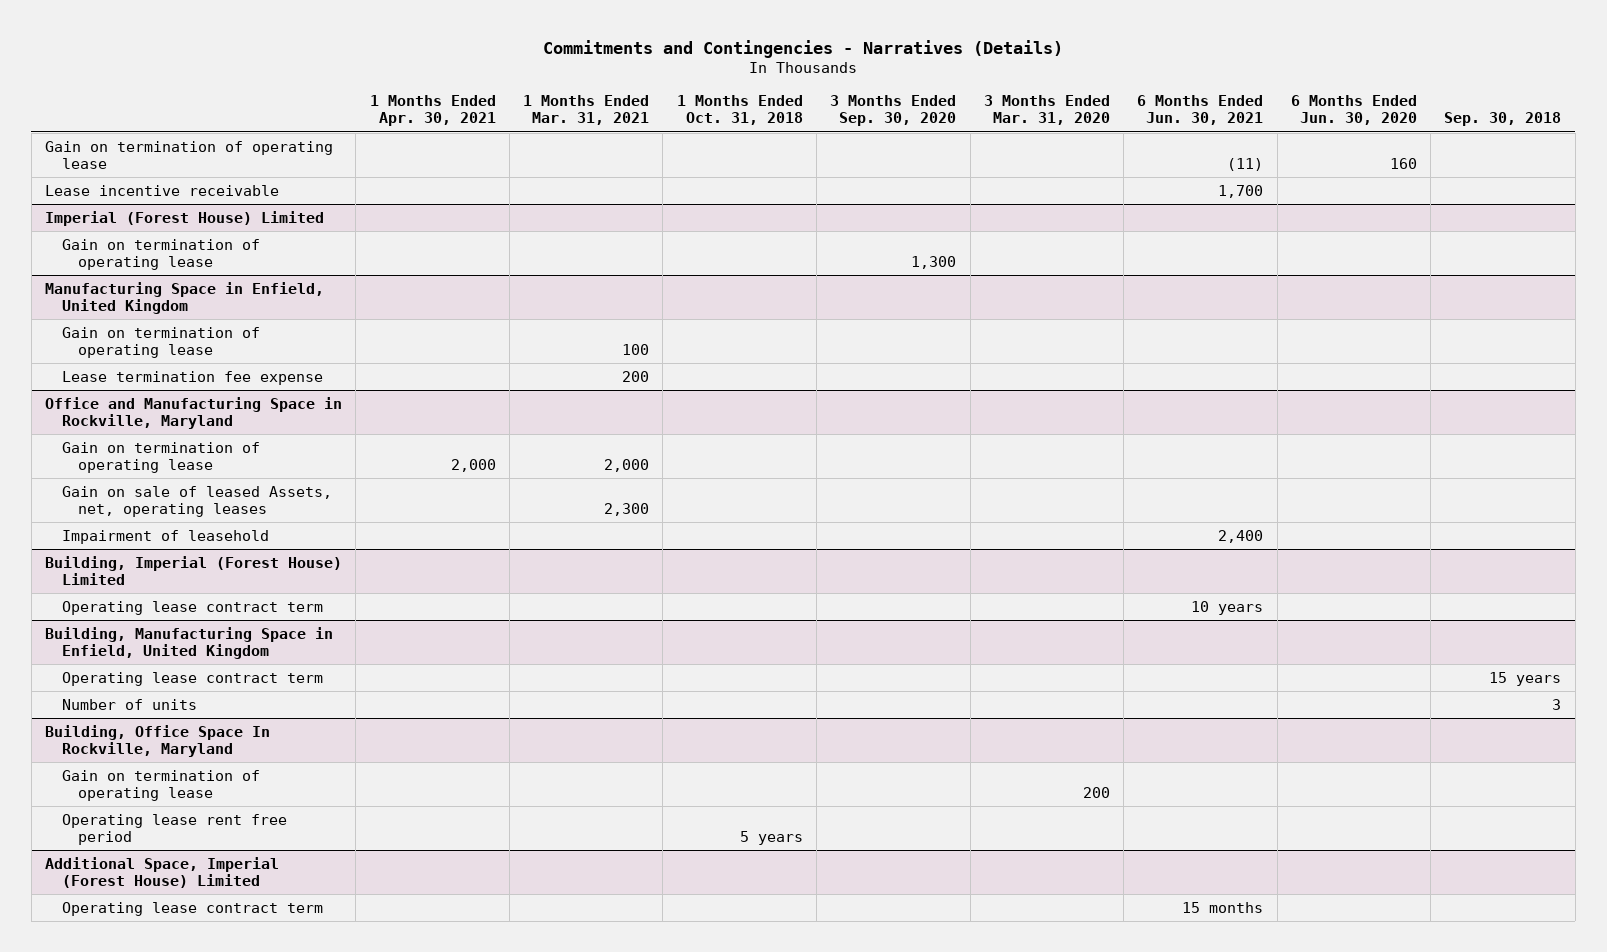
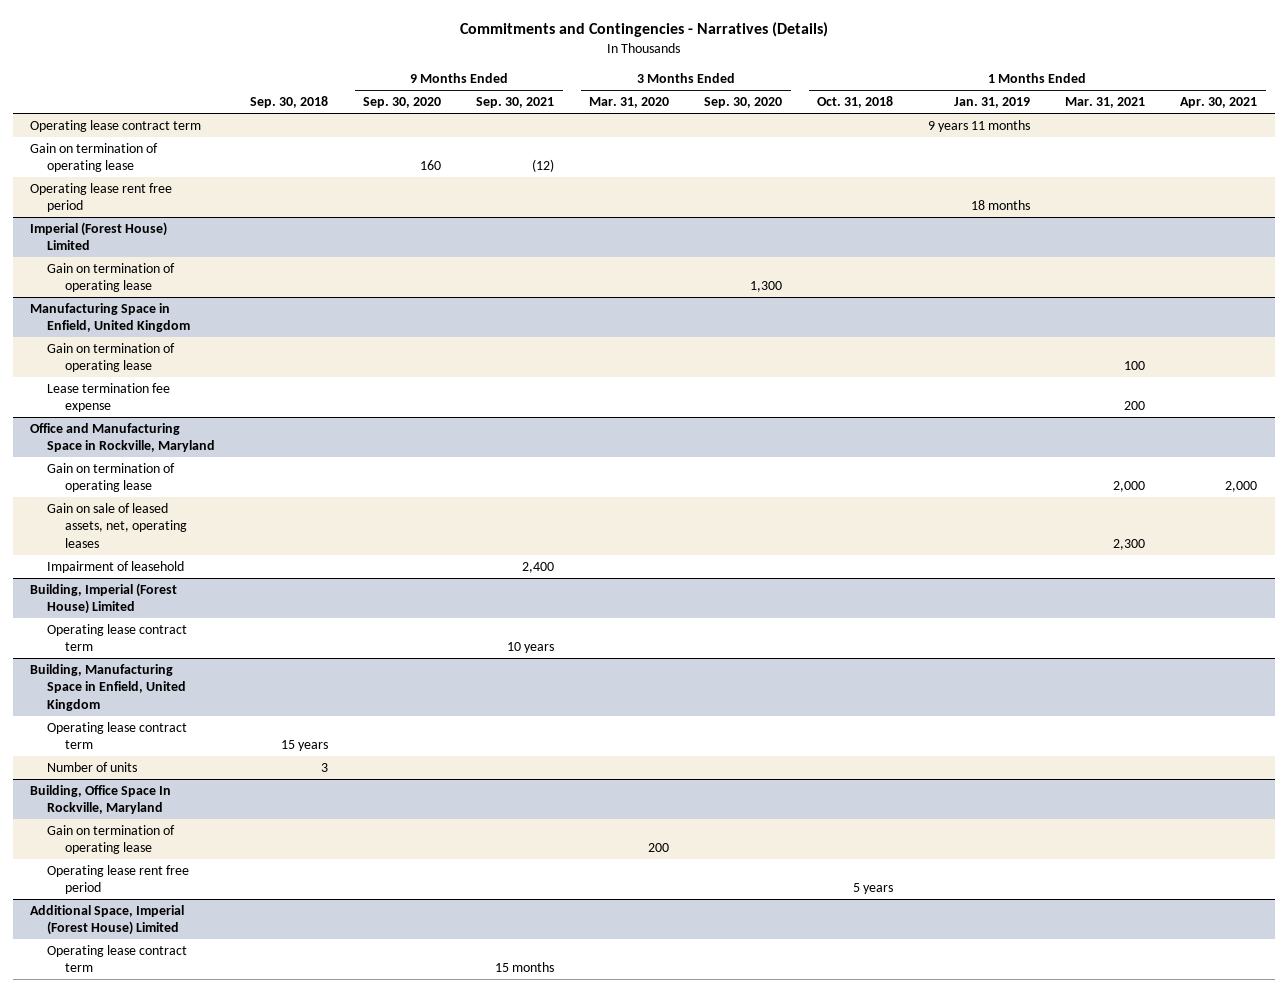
- | 1 Months Ended Apr. 30, 2021 | 1 Months Ended Mar. 31, 2021 | 1 Months Ended Oct. 31, 2018 | 3 Months Ended Sep. 30, 2020 | 3 Months Ended Mar. 31, 2020 | 6 Months Ended Jun. 30, 2021 | 6 Months Ended Jun. 30, 2020 | Sep. 30, 2018
+ | Sep. 30, 2018 | 9 Months Ended Sep. 30, 2020 | 9 Months Ended Sep. 30, 2021 | 3 Months Ended Mar. 31, 2020 | 3 Months Ended Sep. 30, 2020 | 1 Months Ended Oct. 31, 2018 | 1 Months Ended Jan. 31, 2019 | 1 Months Ended Mar. 31, 2021 | 1 Months Ended Apr. 30, 2021
+ Operating lease contract term | | | | | | | 9 years 11 months | |
- Lease incentive receivable | | | | | | 1,700 | |
+ Operating lease rent free period | | | | | | | 18 months | |
@ Office and Manufacturing Space in Rockville, Maryland
- Gain on sale of leased Assets, net, operating leases | | 2,300 | | | | | |
+ Gain on sale of leased assets, net, operating leases | | | | | | | | 2,300 |

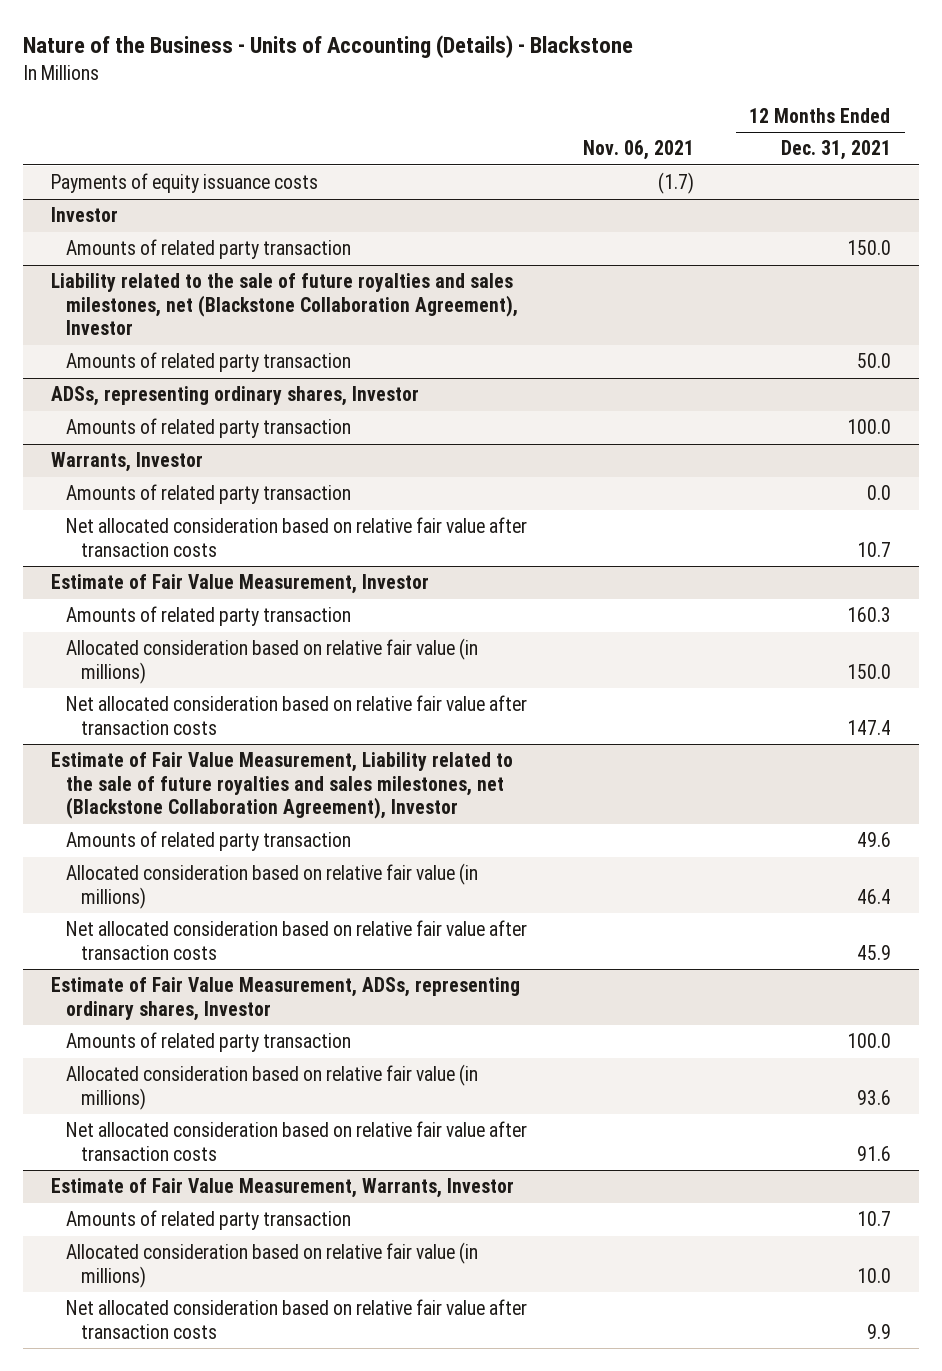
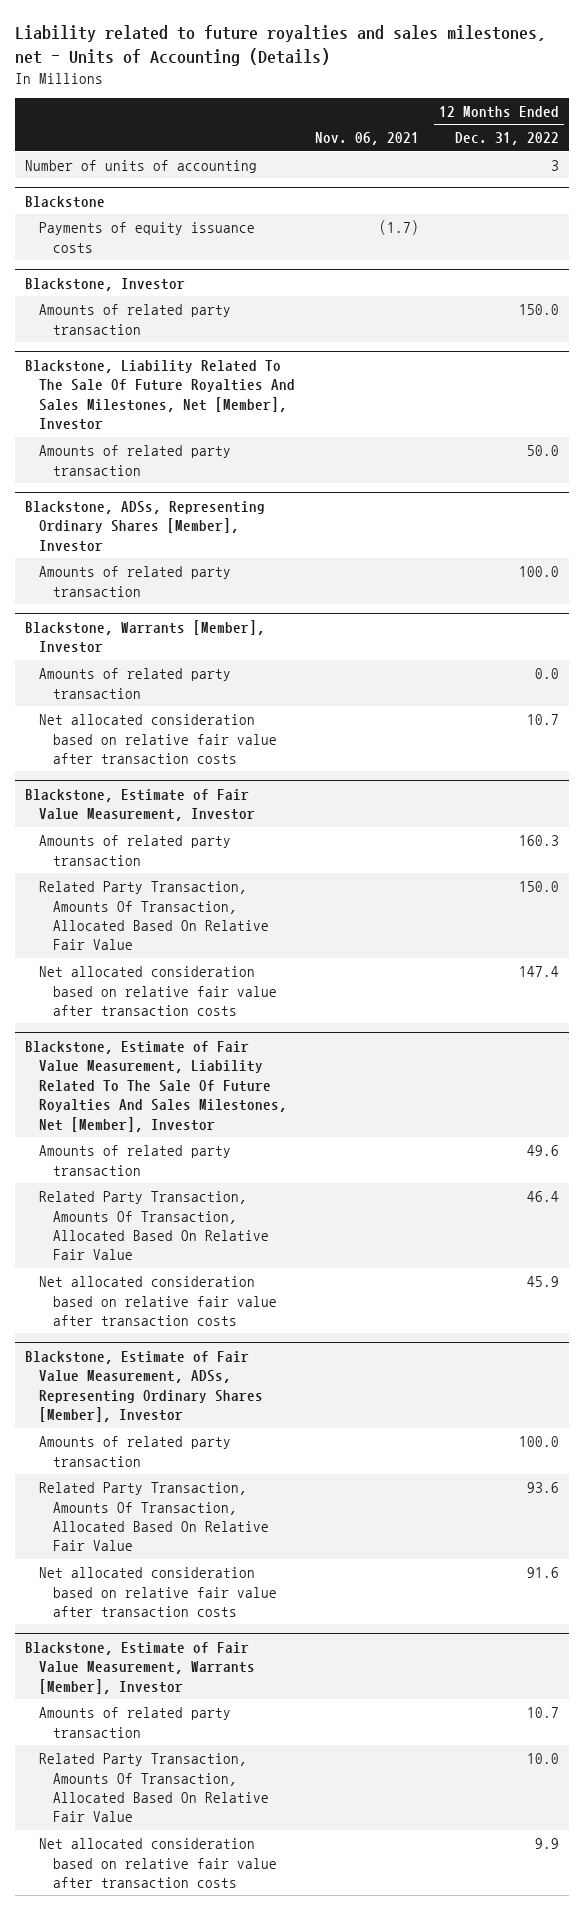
- Nature of the Business - Units of Accounting (Details) - Blackstone
+ Liability related to future royalties and sales milestones, net - Units of Accounting (Details)
- | Nov. 06, 2021 | 12 Months Ended Dec. 31, 2021
+ | Nov. 06, 2021 | 12 Months Ended Dec. 31, 2022
- Payments of equity issuance costs | (1.7) |
- Investor
- Amounts of related party transaction | | 150.0
- Liability related to the sale of future royalties and sales milestones, net (Blackstone Collaboration Agreement), Investor
+ Number of units of accounting | | 3
+ Blackstone
+ Payments of equity issuance costs | (1.7) |
+ Blackstone, Investor
+ Amounts of related party transaction | | 150.0
+ Blackstone, Liability Related To The Sale Of Future Royalties And Sales Milestones, Net [Member], Investor
- ADSs, representing ordinary shares, Investor
+ Blackstone, ADSs, Representing Ordinary Shares [Member], Investor
- Warrants, Investor
+ Blackstone, Warrants [Member], Investor
- Estimate of Fair Value Measurement, Investor
+ Blackstone, Estimate of Fair Value Measurement, Investor
- Allocated consideration based on relative fair value (in millions) | | 150.0
+ Related Party Transaction, Amounts Of Transaction, Allocated Based On Relative Fair Value | | 150.0
- Estimate of Fair Value Measurement, Liability related to the sale of future royalties and sales milestones, net (Blackstone Collaboration Agreement), Investor
+ Blackstone, Estimate of Fair Value Measurement, Liability Related To The Sale Of Future Royalties And Sales Milestones, Net [Member], Investor
- Allocated consideration based on relative fair value (in millions) | | 46.4
+ Related Party Transaction, Amounts Of Transaction, Allocated Based On Relative Fair Value | | 46.4
- Estimate of Fair Value Measurement, ADSs, representing ordinary shares, Investor
+ Blackstone, Estimate of Fair Value Measurement, ADSs, Representing Ordinary Shares [Member], Investor
- Allocated consideration based on relative fair value (in millions) | | 93.6
+ Related Party Transaction, Amounts Of Transaction, Allocated Based On Relative Fair Value | | 93.6
- Estimate of Fair Value Measurement, Warrants, Investor
+ Blackstone, Estimate of Fair Value Measurement, Warrants [Member], Investor
- Allocated consideration based on relative fair value (in millions) | | 10.0
+ Related Party Transaction, Amounts Of Transaction, Allocated Based On Relative Fair Value | | 10.0

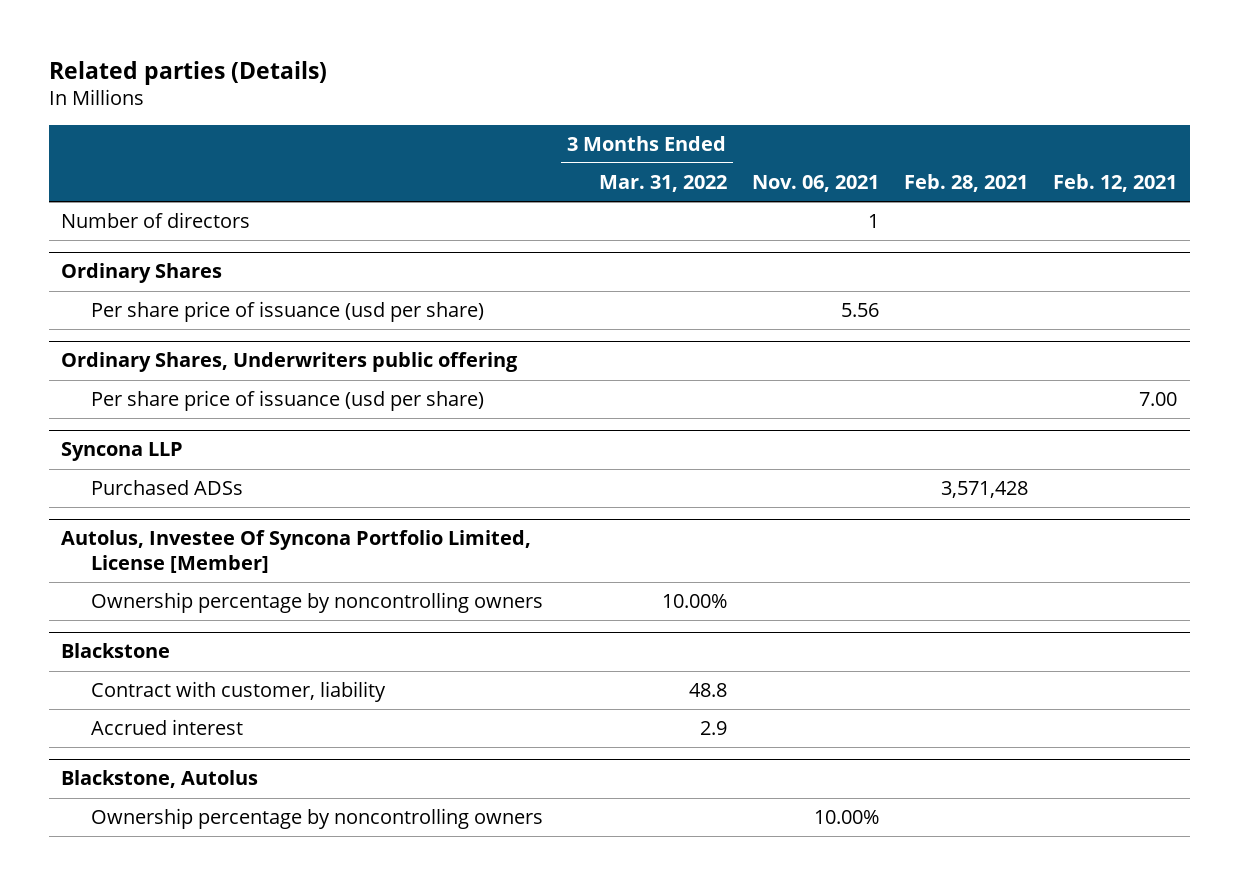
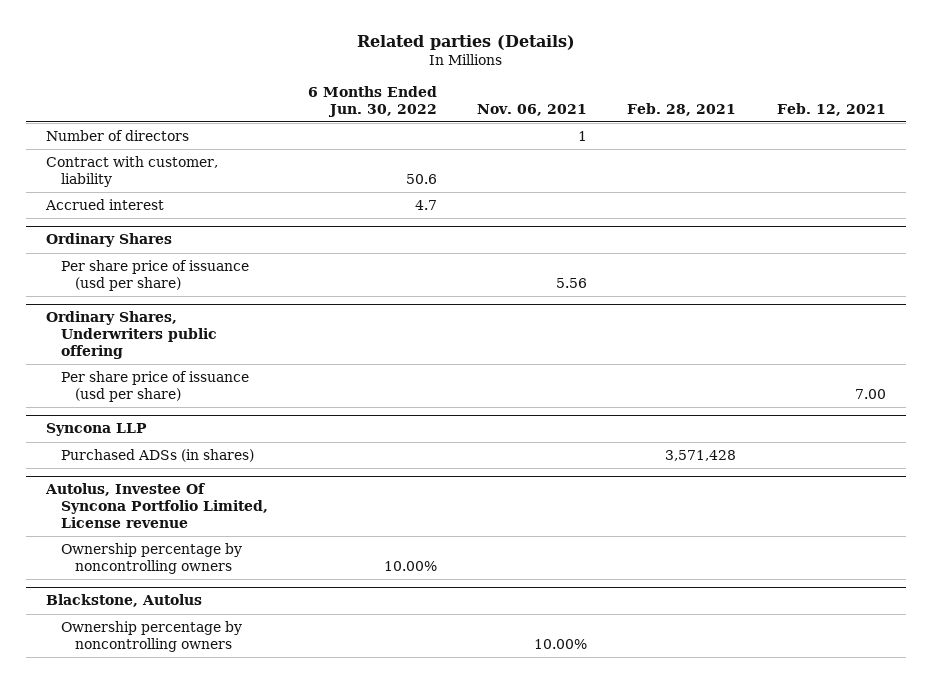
- | 3 Months Ended Mar. 31, 2022 | Nov. 06, 2021 | Feb. 28, 2021 | Feb. 12, 2021
+ | 6 Months Ended Jun. 30, 2022 | Nov. 06, 2021 | Feb. 28, 2021 | Feb. 12, 2021
+ Contract with customer, liability | 50.6 | | |
+ Accrued interest | 4.7 | | |
@ Syncona LLP
- Purchased ADSs | | | 3,571,428 |
- Autolus, Investee Of Syncona Portfolio Limited, License [Member]
@ Syncona LLP
+ Purchased ADSs (in shares) | | | 3,571,428 |
+ Autolus, Investee Of Syncona Portfolio Limited, License revenue
- Blackstone
- Contract with customer, liability | 48.8 | | |
- Accrued interest | 2.9 | | |

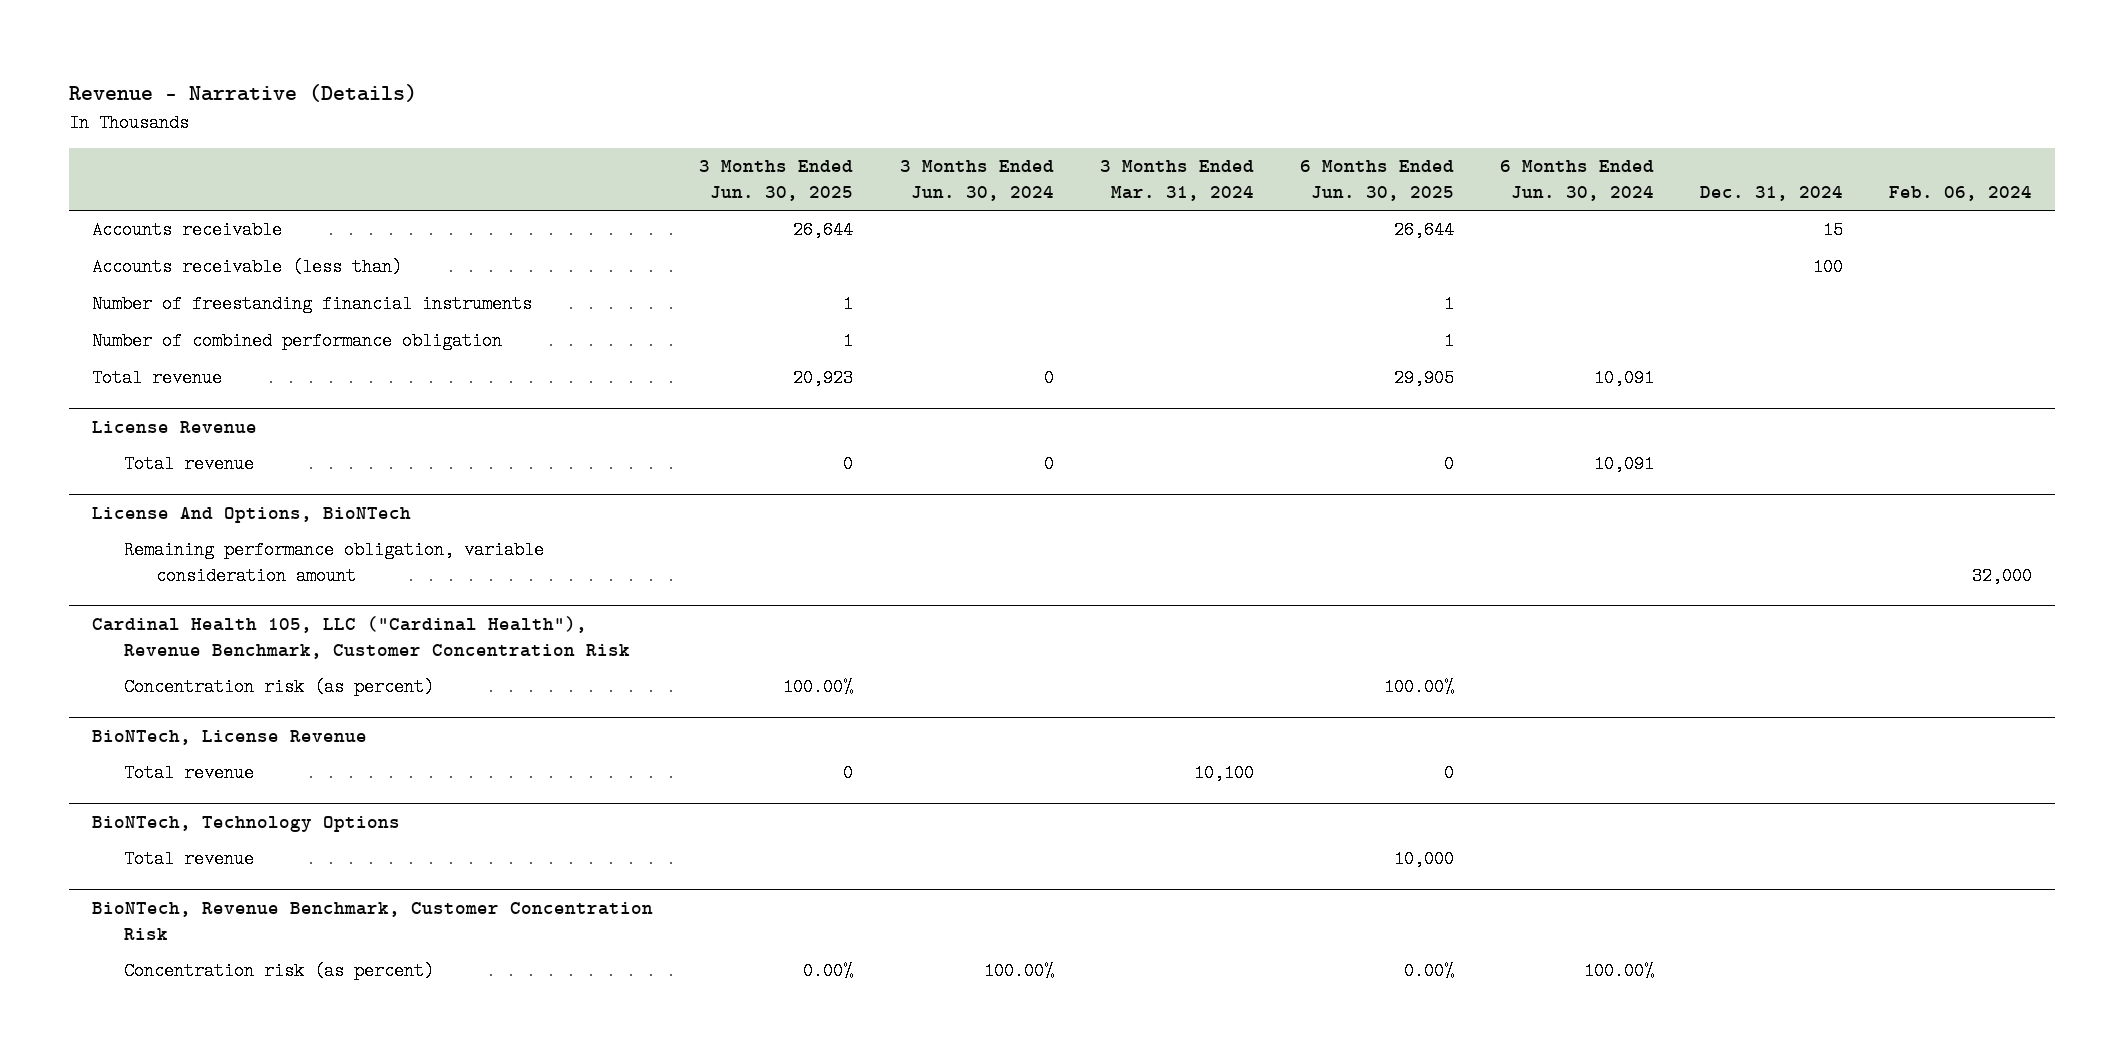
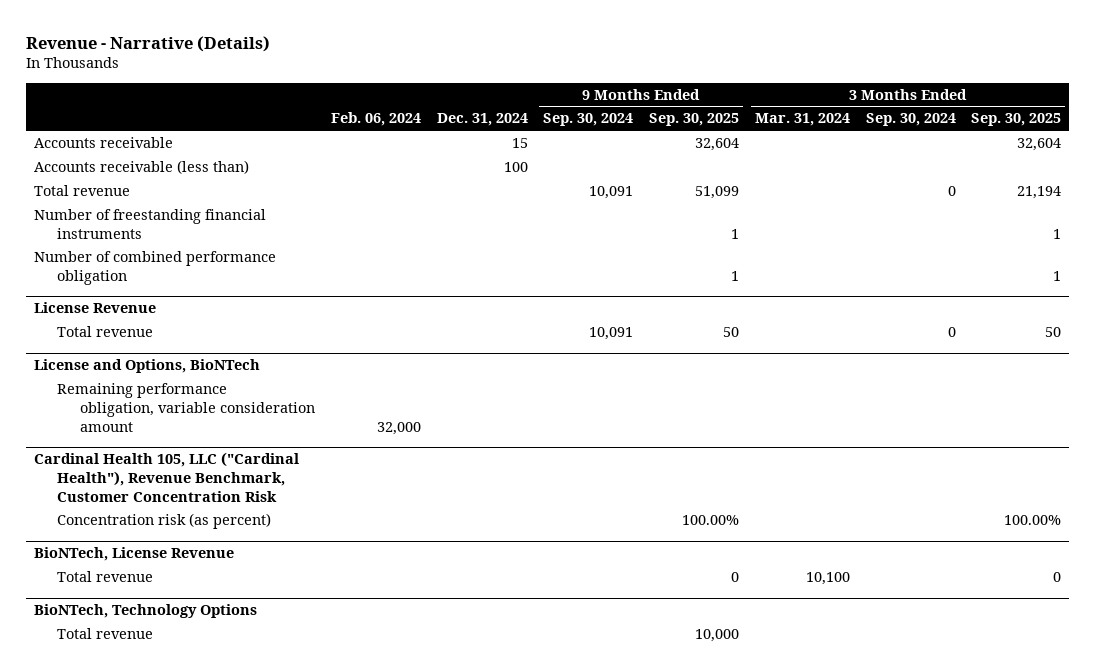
- | 3 Months Ended Jun. 30, 2025 | 3 Months Ended Jun. 30, 2024 | 3 Months Ended Mar. 31, 2024 | 6 Months Ended Jun. 30, 2025 | 6 Months Ended Jun. 30, 2024 | Dec. 31, 2024 | Feb. 06, 2024
+ | Feb. 06, 2024 | Dec. 31, 2024 | 9 Months Ended Sep. 30, 2024 | 9 Months Ended Sep. 30, 2025 | 3 Months Ended Mar. 31, 2024 | 3 Months Ended Sep. 30, 2024 | 3 Months Ended Sep. 30, 2025
moved up: Total revenue | | | 10,091 | 51,099 | | 0 | 21,194
- License And Options, BioNTech
+ License and Options, BioNTech
- BioNTech, Revenue Benchmark, Customer Concentration Risk
- Concentration risk (as percent) | 0.00% | 100.00% | | 0.00% | 100.00% | |

